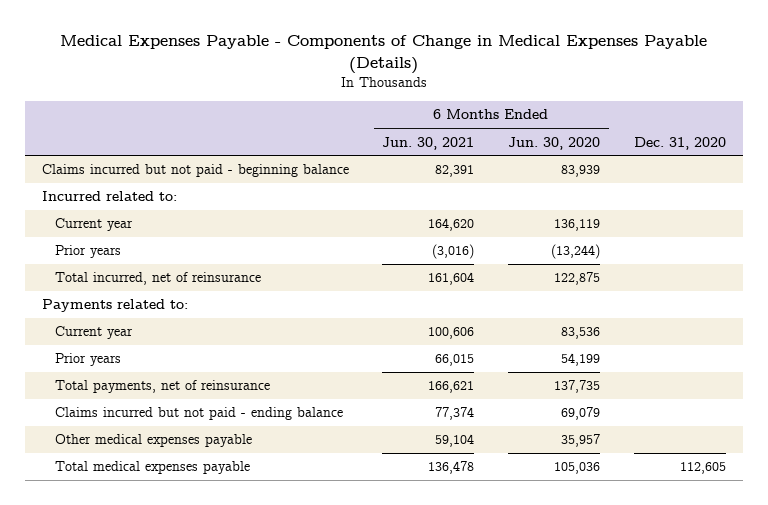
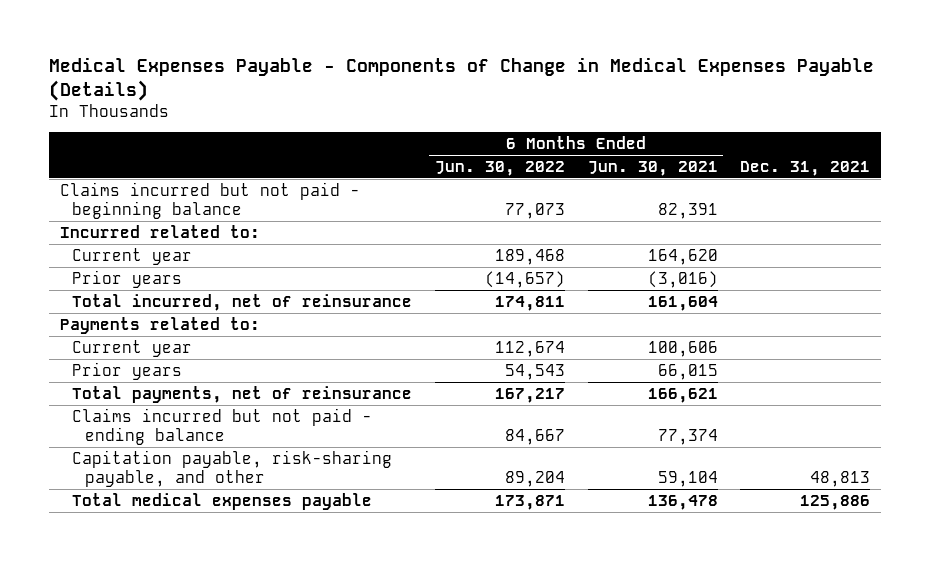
- | 6 Months Ended Jun. 30, 2021 | 6 Months Ended Jun. 30, 2020 | Dec. 31, 2020
+ | 6 Months Ended Jun. 30, 2022 | 6 Months Ended Jun. 30, 2021 | Dec. 31, 2021
- Other medical expenses payable | 59,104 | 35,957 |
+ Capitation payable, risk-sharing payable, and other | 89,204 | 59,104 | 48,813

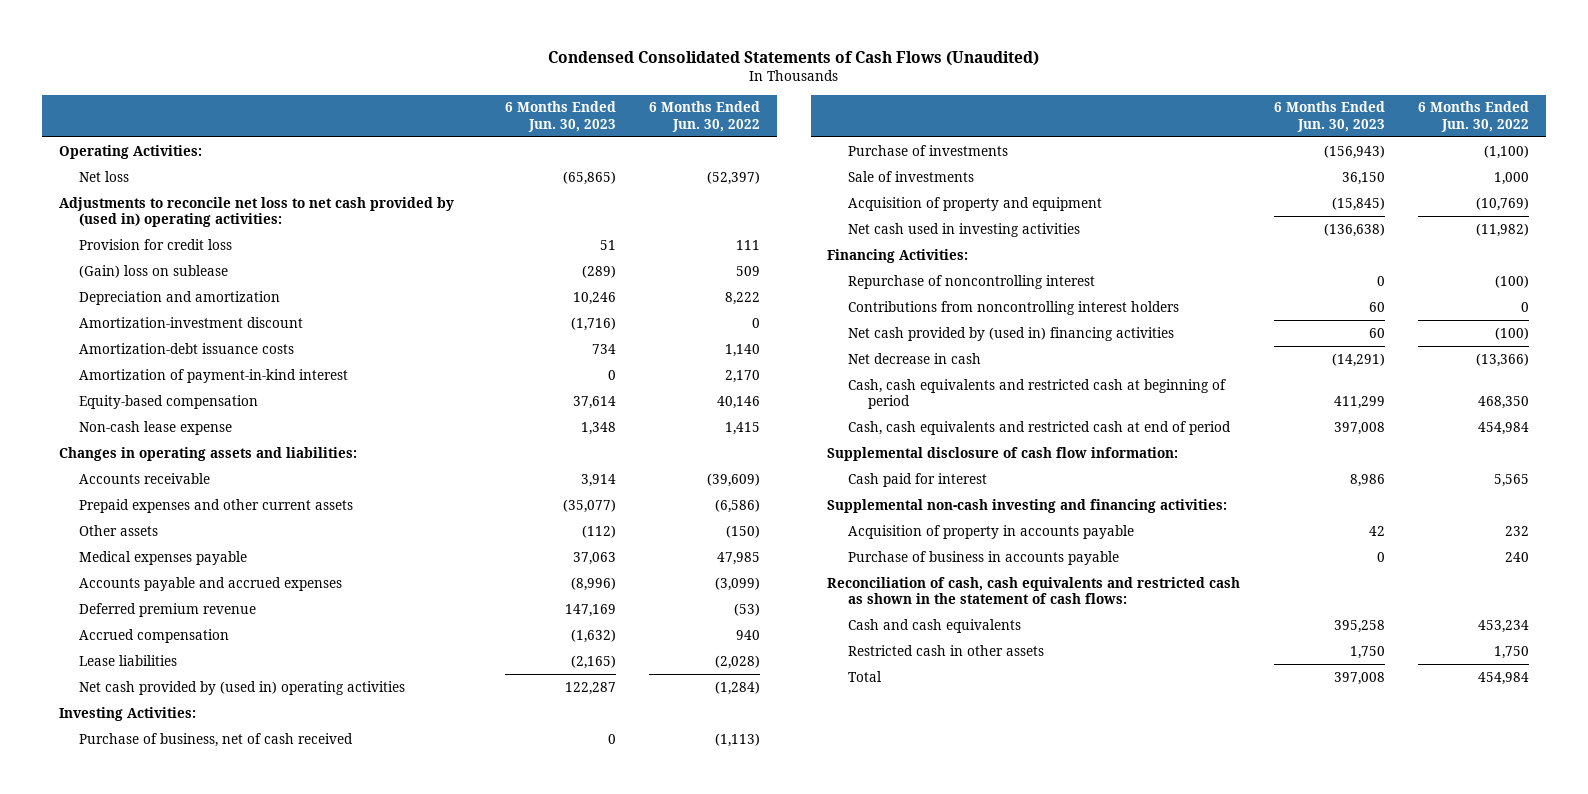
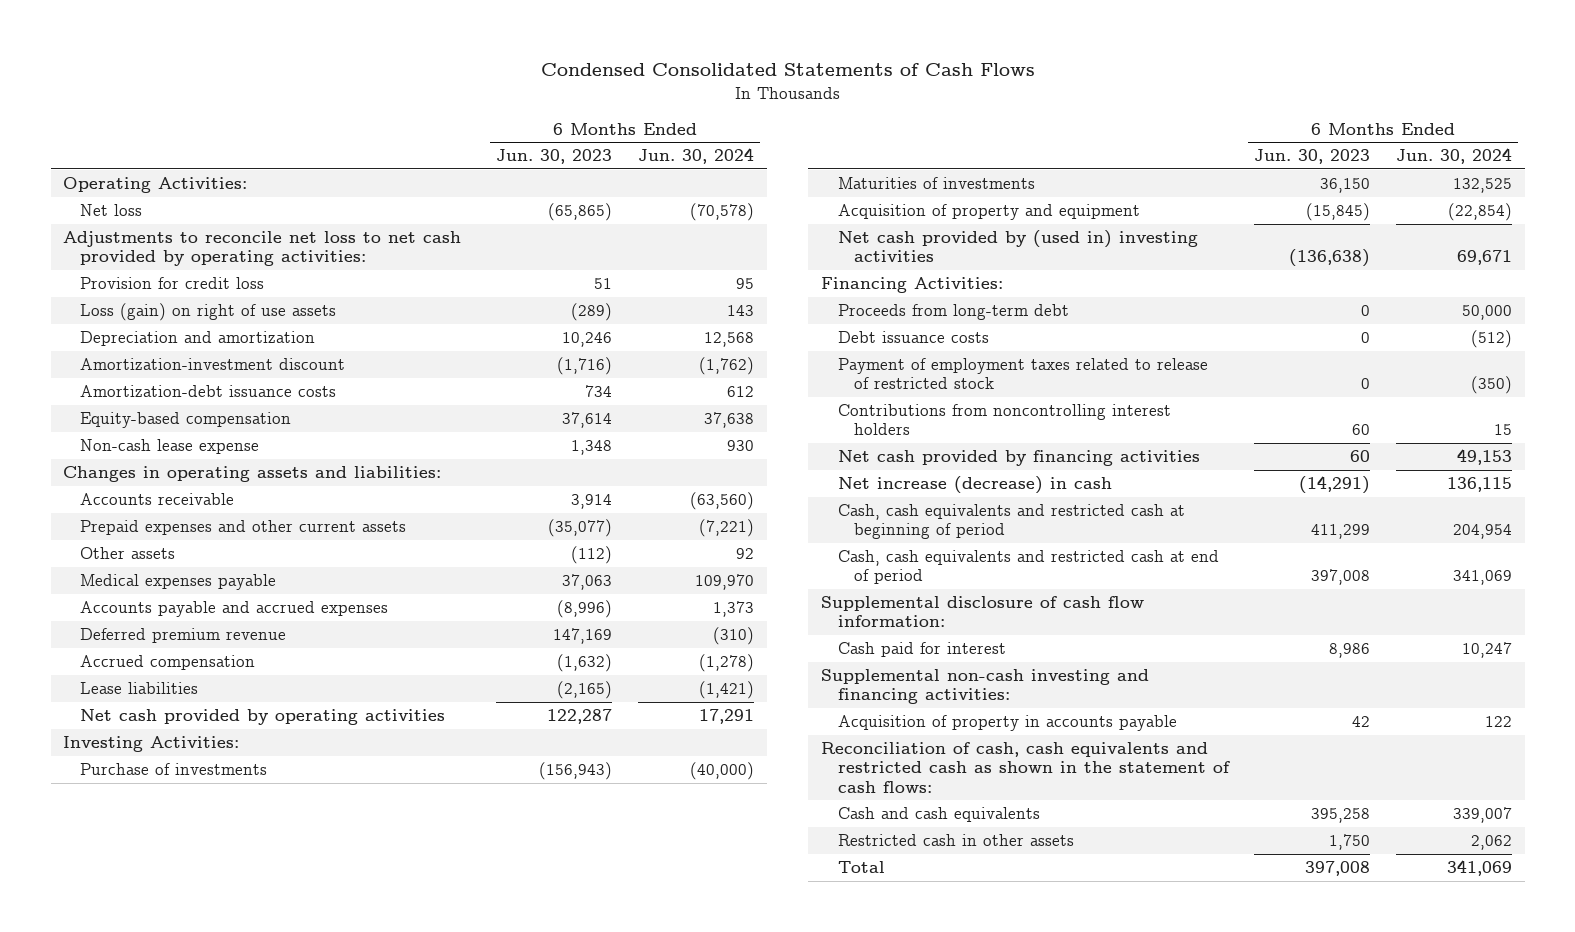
- Condensed Consolidated Statements of Cash Flows (Unaudited)
+ Condensed Consolidated Statements of Cash Flows
- | 6 Months Ended Jun. 30, 2023 | 6 Months Ended Jun. 30, 2022
+ | 6 Months Ended Jun. 30, 2023 | 6 Months Ended Jun. 30, 2024
- Adjustments to reconcile net loss to net cash provided by (used in) operating activities:
+ Adjustments to reconcile net loss to net cash provided by operating activities:
- (Gain) loss on sublease | (289) | 509
+ Loss (gain) on right of use assets | (289) | 143
- Amortization of payment-in-kind interest | 0 | 2,170
- Net cash provided by (used in) operating activities | 122,287 | (1,284)
+ Net cash provided by operating activities | 122,287 | 17,291
- Purchase of business, net of cash received | 0 | (1,113)
- Sale of investments | 36,150 | 1,000
+ Maturities of investments | 36,150 | 132,525
- Net cash used in investing activities | (136,638) | (11,982)
+ Net cash provided by (used in) investing activities | (136,638) | 69,671
- Repurchase of noncontrolling interest | 0 | (100)
+ Proceeds from long-term debt | 0 | 50,000
+ Debt issuance costs | 0 | (512)
+ Payment of employment taxes related to release of restricted stock | 0 | (350)
- Net cash provided by (used in) financing activities | 60 | (100)
- Net decrease in cash | (14,291) | (13,366)
+ Net cash provided by financing activities | 60 | 49,153
+ Net increase (decrease) in cash | (14,291) | 136,115
- Purchase of business in accounts payable | 0 | 240

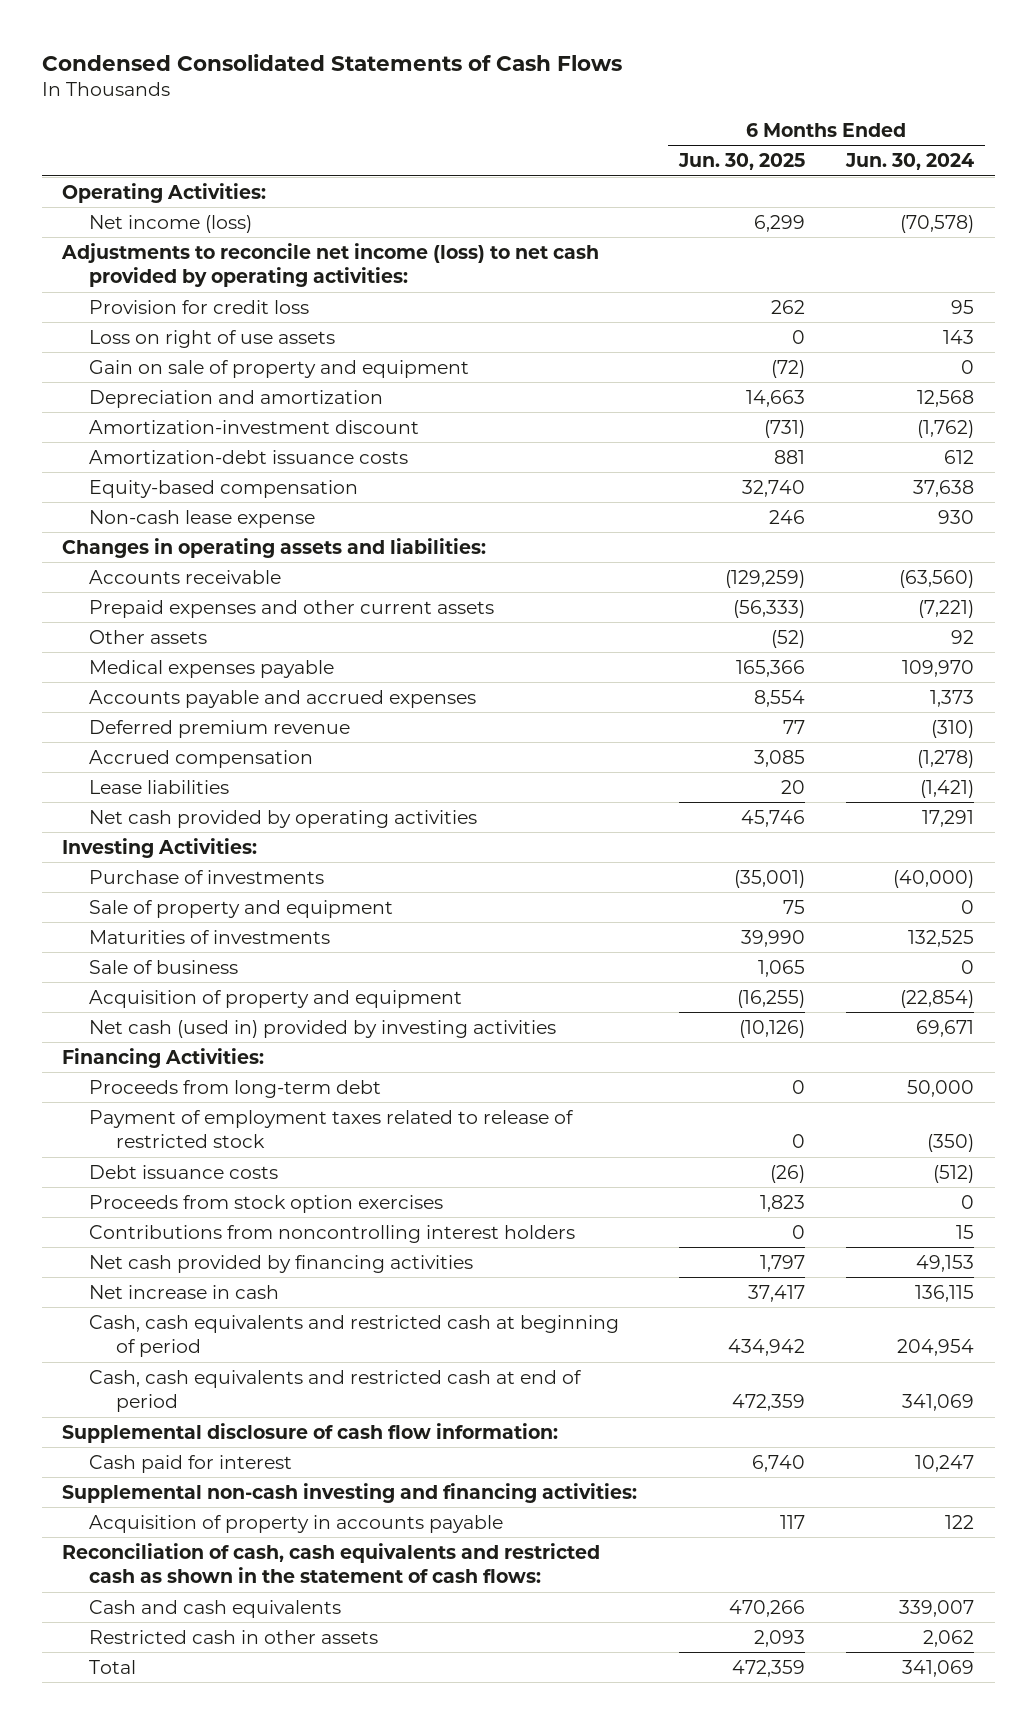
- | 6 Months Ended Jun. 30, 2023 | 6 Months Ended Jun. 30, 2024
+ | 6 Months Ended Jun. 30, 2025 | 6 Months Ended Jun. 30, 2024
- Net loss | (65,865) | (70,578)
- Adjustments to reconcile net loss to net cash provided by operating activities:
+ Net income (loss) | 6,299 | (70,578)
+ Adjustments to reconcile net income (loss) to net cash provided by operating activities:
- Loss (gain) on right of use assets | (289) | 143
+ Loss on right of use assets | 0 | 143
+ Gain on sale of property and equipment | (72) | 0
+ Sale of property and equipment | 75 | 0
+ Sale of business | 1,065 | 0
- Net cash provided by (used in) investing activities | (136,638) | 69,671
+ Net cash (used in) provided by investing activities | (10,126) | 69,671
moved down: Debt issuance costs | (26) | (512)
+ Proceeds from stock option exercises | 1,823 | 0
- Net increase (decrease) in cash | (14,291) | 136,115
+ Net increase in cash | 37,417 | 136,115

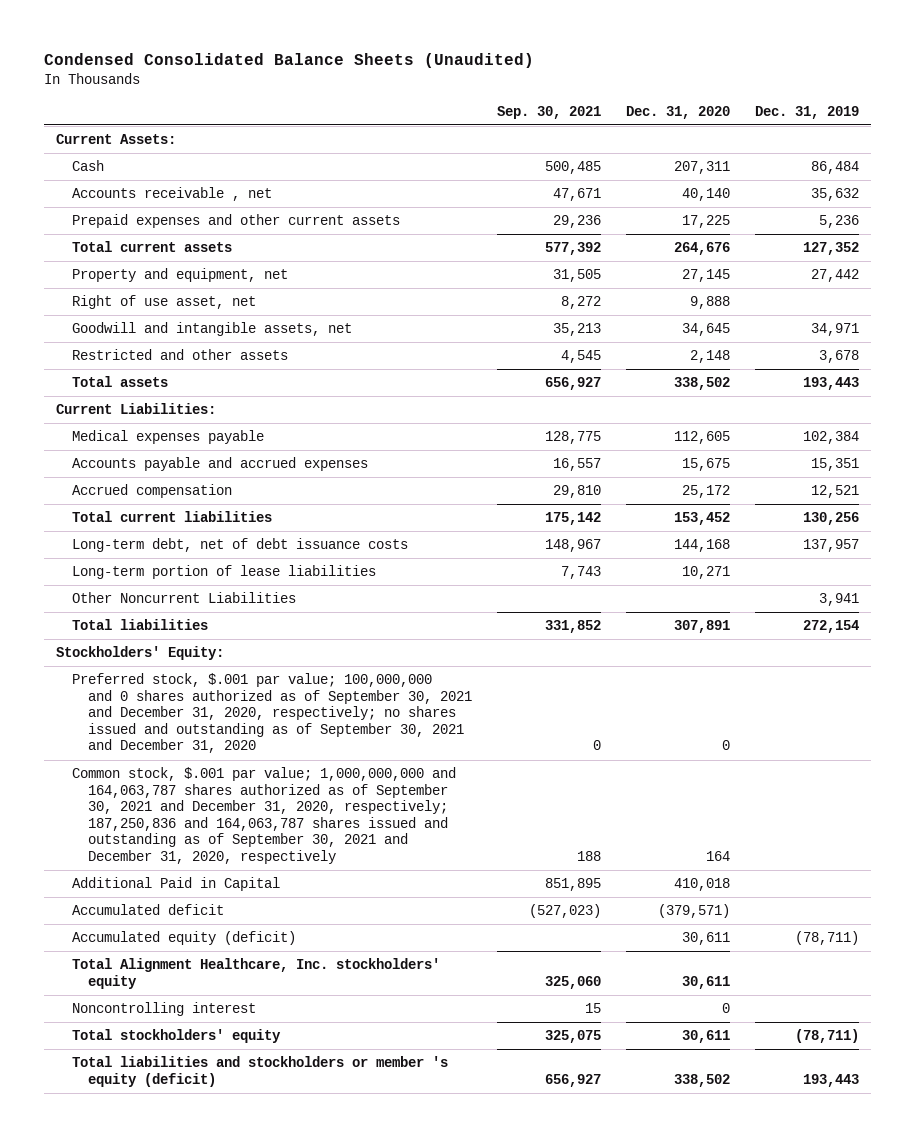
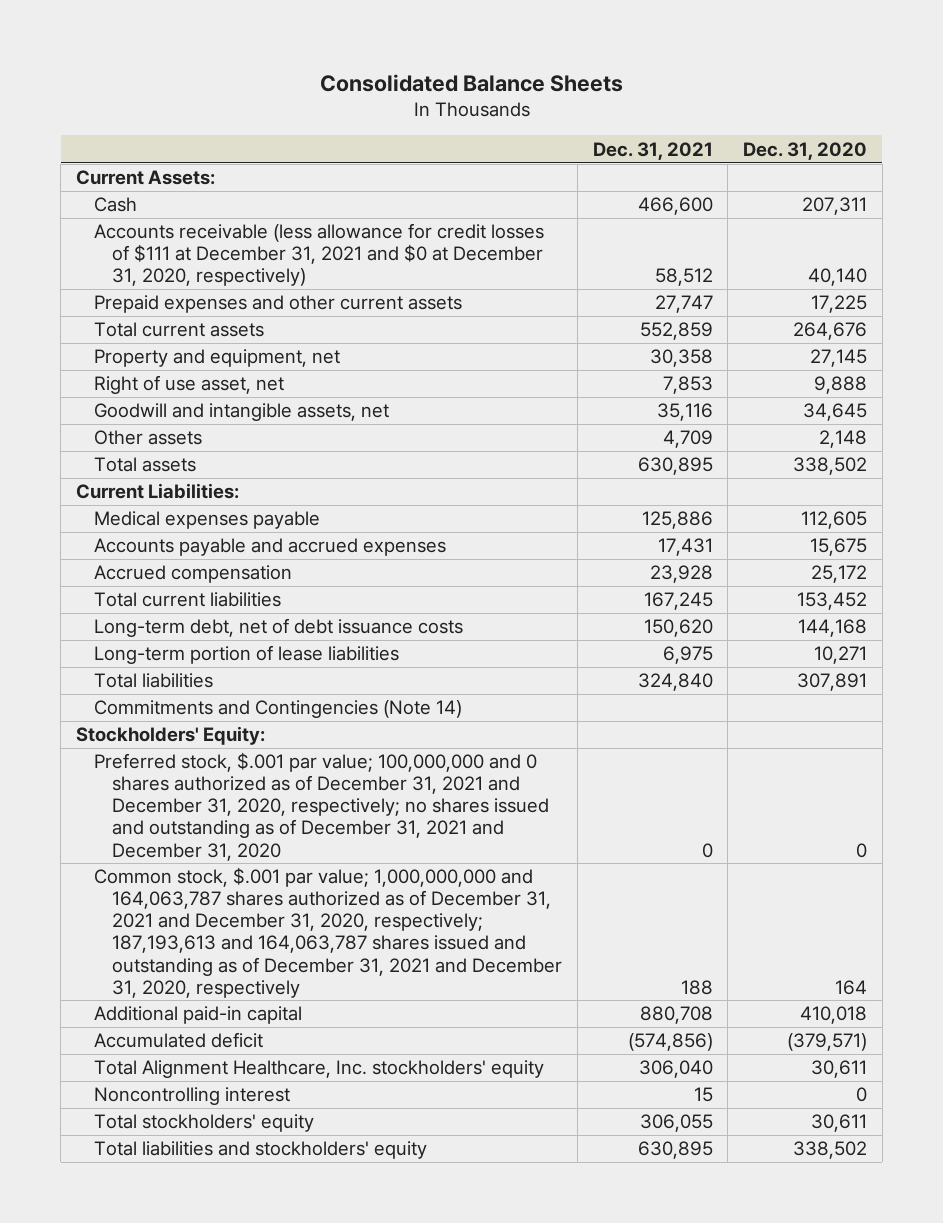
- Condensed Consolidated Balance Sheets (Unaudited)
+ Consolidated Balance Sheets
- | Sep. 30, 2021 | Dec. 31, 2020 | Dec. 31, 2019
+ | Dec. 31, 2021 | Dec. 31, 2020
- Accounts receivable , net | 47,671 | 40,140 | 35,632
+ Accounts receivable (less allowance for credit losses of $111 at December 31, 2021 and $0 at December 31, 2020, respectively) | 58,512 | 40,140
- Restricted and other assets | 4,545 | 2,148 | 3,678
+ Other assets | 4,709 | 2,148
- Other Noncurrent Liabilities | | | 3,941
+ Commitments and Contingencies (Note 14)
- Preferred stock, $.001 par value; 100,000,000 and 0 shares authorized as of September 30, 2021 and December 31, 2020, respectively; no shares issued and outstanding as of September 30, 2021 and December 31, 2020 | 0 | 0 |
- Common stock, $.001 par value; 1,000,000,000 and 164,063,787 shares authorized as of September 30, 2021 and December 31, 2020, respectively; 187,250,836 and 164,063,787 shares issued and outstanding as of September 30, 2021 and December 31, 2020, respectively | 188 | 164 |
- Additional Paid in Capital | 851,895 | 410,018 |
+ Preferred stock, $.001 par value; 100,000,000 and 0 shares authorized as of December 31, 2021 and December 31, 2020, respectively; no shares issued and outstanding as of December 31, 2021 and December 31, 2020 | 0 | 0
+ Common stock, $.001 par value; 1,000,000,000 and 164,063,787 shares authorized as of December 31, 2021 and December 31, 2020, respectively; 187,193,613 and 164,063,787 shares issued and outstanding as of December 31, 2021 and December 31, 2020, respectively | 188 | 164
+ Additional paid-in capital | 880,708 | 410,018
- Accumulated equity (deficit) | | 30,611 | (78,711)
- Total liabilities and stockholders or member 's equity (deficit) | 656,927 | 338,502 | 193,443
+ Total liabilities and stockholders' equity | 630,895 | 338,502

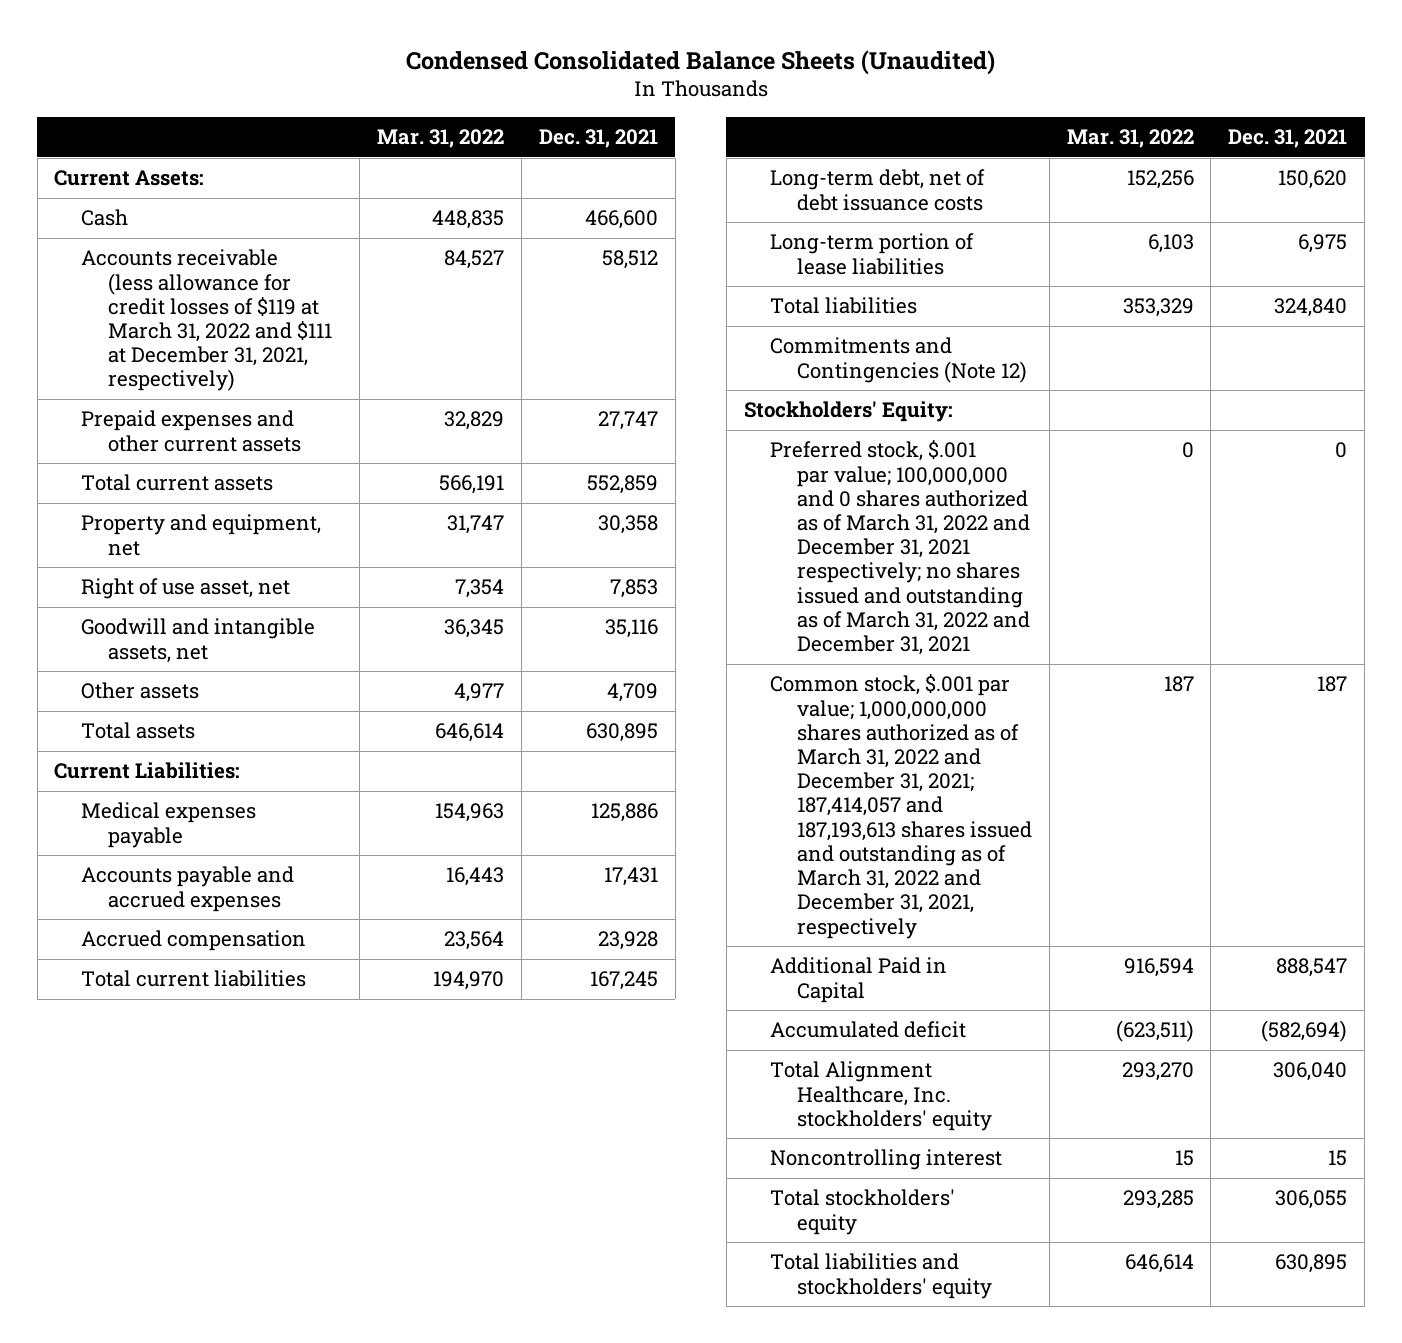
- Consolidated Balance Sheets
+ Condensed Consolidated Balance Sheets (Unaudited)
- | Dec. 31, 2021 | Dec. 31, 2020
+ | Mar. 31, 2022 | Dec. 31, 2021
- Accounts receivable (less allowance for credit losses of $111 at December 31, 2021 and $0 at December 31, 2020, respectively) | 58,512 | 40,140
+ Accounts receivable (less allowance for credit losses of $119 at March 31, 2022 and $111 at December 31, 2021, respectively) | 84,527 | 58,512
- Commitments and Contingencies (Note 14)
+ Commitments and Contingencies (Note 12)
- Preferred stock, $.001 par value; 100,000,000 and 0 shares authorized as of December 31, 2021 and December 31, 2020, respectively; no shares issued and outstanding as of December 31, 2021 and December 31, 2020 | 0 | 0
- Common stock, $.001 par value; 1,000,000,000 and 164,063,787 shares authorized as of December 31, 2021 and December 31, 2020, respectively; 187,193,613 and 164,063,787 shares issued and outstanding as of December 31, 2021 and December 31, 2020, respectively | 188 | 164
- Additional paid-in capital | 880,708 | 410,018
- Accumulated deficit | (574,856) | (379,571)
+ Preferred stock, $.001 par value; 100,000,000 and 0 shares authorized as of March 31, 2022 and December 31, 2021 respectively; no shares issued and outstanding as of March 31, 2022 and December 31, 2021 | 0 | 0
+ Common stock, $.001 par value; 1,000,000,000 shares authorized as of March 31, 2022 and December 31, 2021; 187,414,057 and 187,193,613 shares issued and outstanding as of March 31, 2022 and December 31, 2021, respectively | 187 | 187
+ Additional Paid in Capital | 916,594 | 888,547
+ Accumulated deficit | (623,511) | (582,694)

